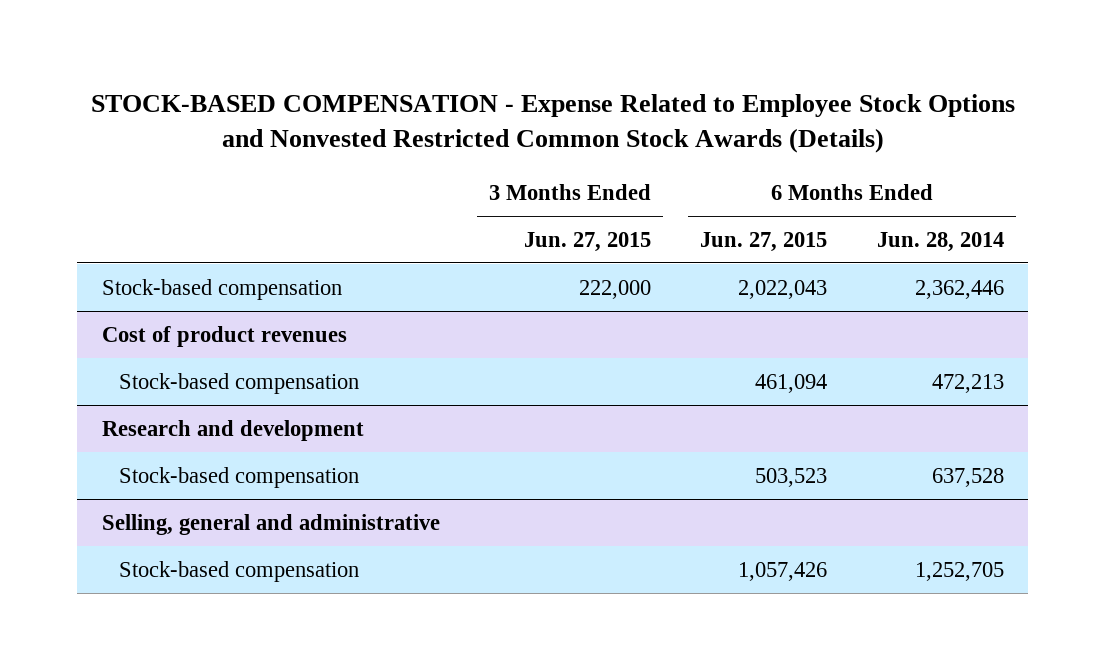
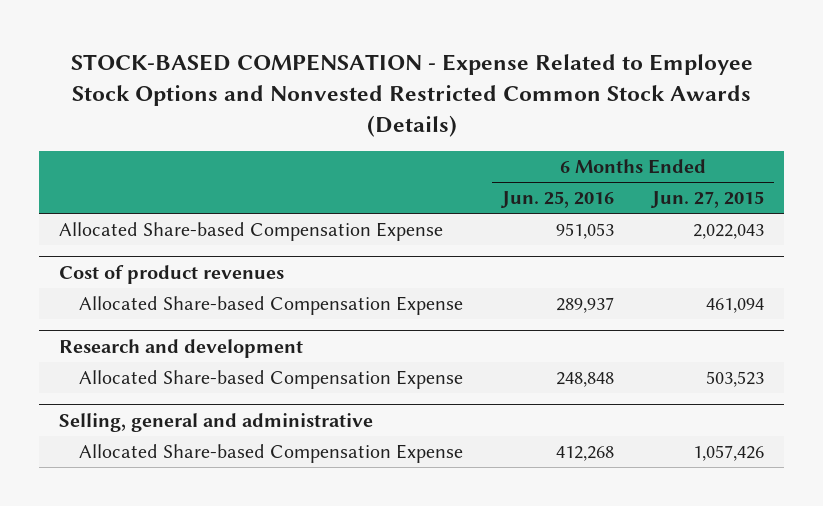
- | 3 Months Ended Jun. 27, 2015 | 6 Months Ended Jun. 27, 2015 | 6 Months Ended Jun. 28, 2014
+ | 6 Months Ended Jun. 25, 2016 | 6 Months Ended Jun. 27, 2015
- Stock-based compensation | 222,000 | 2,022,043 | 2,362,446
+ Allocated Share-based Compensation Expense | 951,053 | 2,022,043
@ Cost of product revenues
- Stock-based compensation | | 461,094 | 472,213
+ Allocated Share-based Compensation Expense | 289,937 | 461,094
@ Research and development
- Stock-based compensation | | 503,523 | 637,528
+ Allocated Share-based Compensation Expense | 248,848 | 503,523
@ Selling, general and administrative
- Stock-based compensation | | 1,057,426 | 1,252,705
+ Allocated Share-based Compensation Expense | 412,268 | 1,057,426

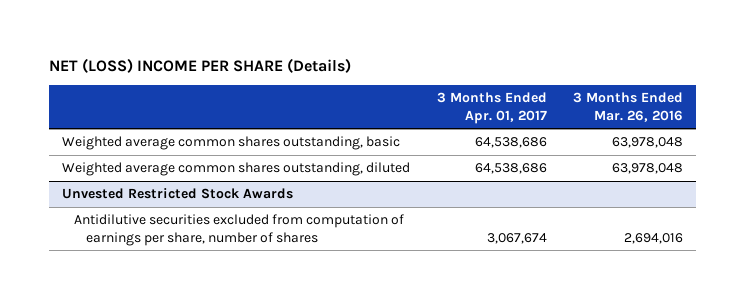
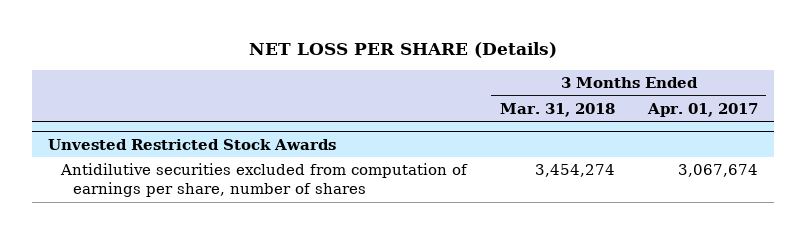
- NET (LOSS) INCOME PER SHARE (Details)
+ NET LOSS PER SHARE (Details)
- | 3 Months Ended Apr. 01, 2017 | 3 Months Ended Mar. 26, 2016
+ | 3 Months Ended Mar. 31, 2018 | 3 Months Ended Apr. 01, 2017
- Weighted average common shares outstanding, basic | 64,538,686 | 63,978,048
- Weighted average common shares outstanding, diluted | 64,538,686 | 63,978,048

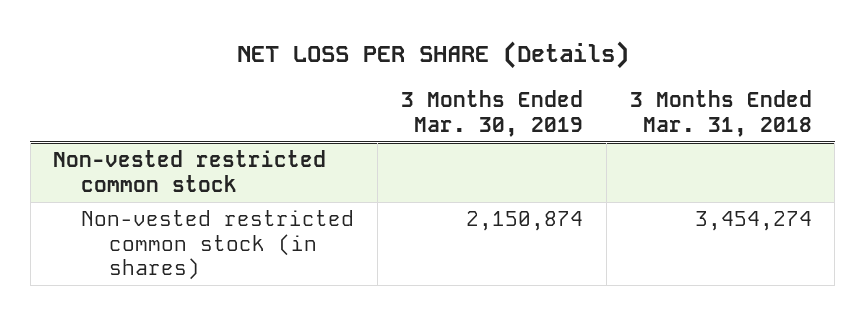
- | 3 Months Ended Mar. 31, 2018 | 3 Months Ended Apr. 01, 2017
+ | 3 Months Ended Mar. 30, 2019 | 3 Months Ended Mar. 31, 2018
- Unvested Restricted Stock Awards
- Antidilutive securities excluded from computation of earnings per share, number of shares | 3,454,274 | 3,067,674
+ Non-vested restricted common stock
+ Non-vested restricted common stock (in shares) | 2,150,874 | 3,454,274

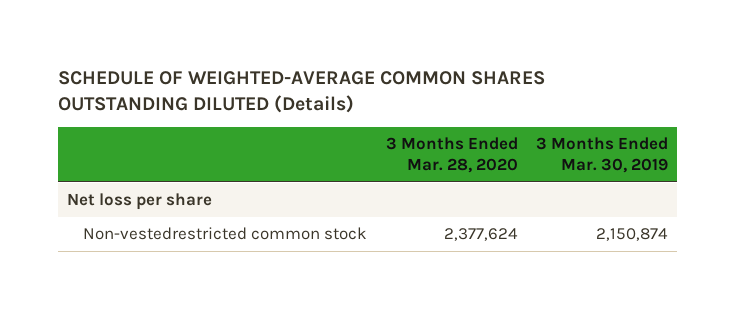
- NET LOSS PER SHARE (Details)
+ SCHEDULE OF WEIGHTED-AVERAGE COMMON SHARES OUTSTANDING DILUTED (Details)
- | 3 Months Ended Mar. 30, 2019 | 3 Months Ended Mar. 31, 2018
+ | 3 Months Ended Mar. 28, 2020 | 3 Months Ended Mar. 30, 2019
- Non-vested restricted common stock
- Non-vested restricted common stock (in shares) | 2,150,874 | 3,454,274
+ Net loss per share
+ Non-vestedrestricted common stock | 2,377,624 | 2,150,874

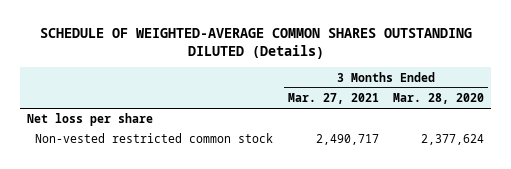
- | 3 Months Ended Mar. 28, 2020 | 3 Months Ended Mar. 30, 2019
+ | 3 Months Ended Mar. 27, 2021 | 3 Months Ended Mar. 28, 2020
- Non-vestedrestricted common stock | 2,377,624 | 2,150,874
+ Non-vested restricted common stock | 2,490,717 | 2,377,624

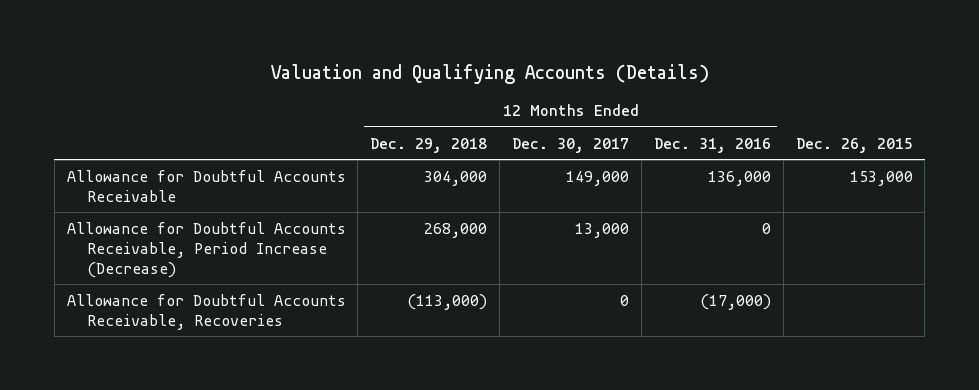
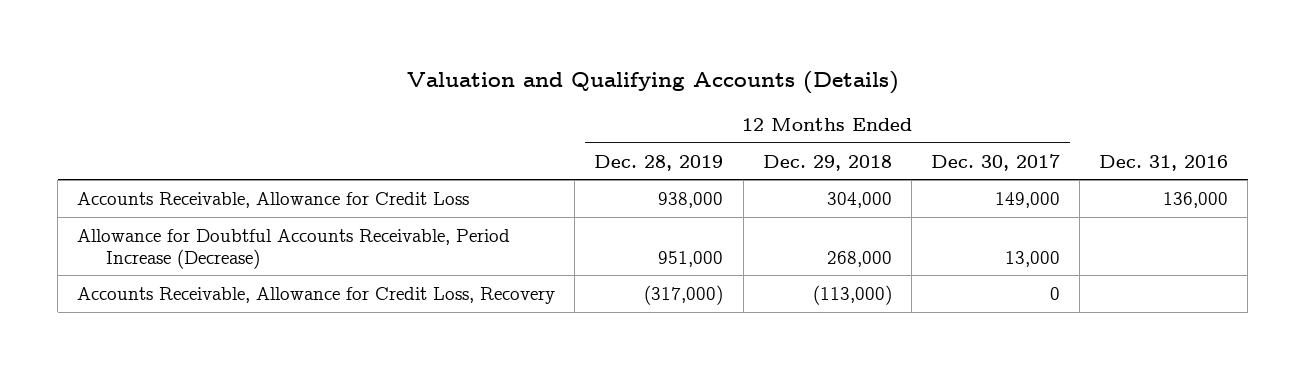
- | 12 Months Ended Dec. 29, 2018 | 12 Months Ended Dec. 30, 2017 | 12 Months Ended Dec. 31, 2016 | Dec. 26, 2015
+ | 12 Months Ended Dec. 28, 2019 | 12 Months Ended Dec. 29, 2018 | 12 Months Ended Dec. 30, 2017 | Dec. 31, 2016
- Allowance for Doubtful Accounts Receivable | 304,000 | 149,000 | 136,000 | 153,000
+ Accounts Receivable, Allowance for Credit Loss | 938,000 | 304,000 | 149,000 | 136,000
- Allowance for Doubtful Accounts Receivable, Recoveries | (113,000) | 0 | (17,000) |
+ Accounts Receivable, Allowance for Credit Loss, Recovery | (317,000) | (113,000) | 0 |

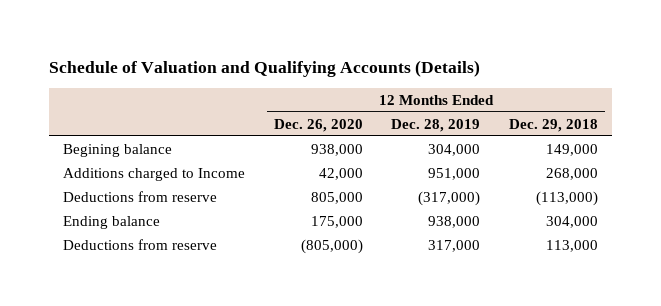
- Valuation and Qualifying Accounts (Details)
+ Schedule of Valuation and Qualifying Accounts (Details)
- | 12 Months Ended Dec. 28, 2019 | 12 Months Ended Dec. 29, 2018 | 12 Months Ended Dec. 30, 2017 | Dec. 31, 2016
+ | 12 Months Ended Dec. 26, 2020 | 12 Months Ended Dec. 28, 2019 | 12 Months Ended Dec. 29, 2018
- Accounts Receivable, Allowance for Credit Loss | 938,000 | 304,000 | 149,000 | 136,000
- Allowance for Doubtful Accounts Receivable, Period Increase (Decrease) | 951,000 | 268,000 | 13,000 |
- Accounts Receivable, Allowance for Credit Loss, Recovery | (317,000) | (113,000) | 0 |
+ Begining balance | 938,000 | 304,000 | 149,000
+ Additions charged to Income | 42,000 | 951,000 | 268,000
+ Deductions from reserve | 805,000 | (317,000) | (113,000)
+ Ending balance | 175,000 | 938,000 | 304,000
+ Deductions from reserve | (805,000) | 317,000 | 113,000

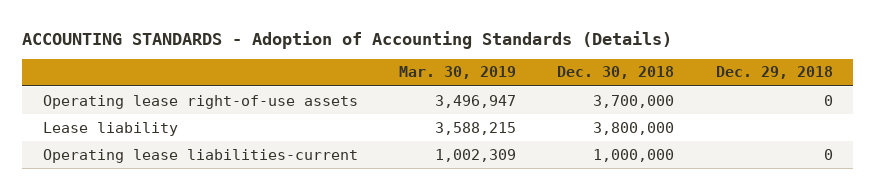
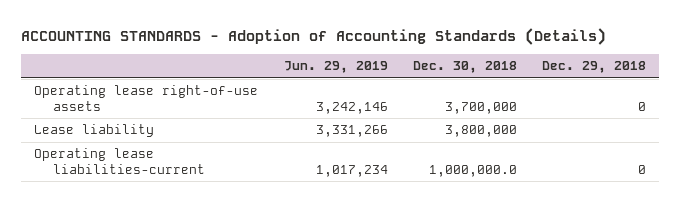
- | Mar. 30, 2019 | Dec. 30, 2018 | Dec. 29, 2018
+ | Jun. 29, 2019 | Dec. 30, 2018 | Dec. 29, 2018
- Operating lease liabilities-current | 1,002,309 | 1,000,000 | 0
+ Operating lease liabilities-current | 1,017,234 | 1,000,000.0 | 0

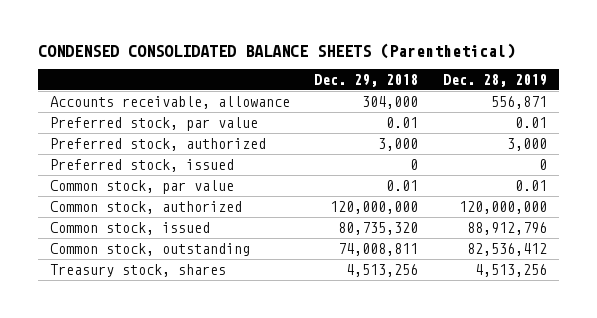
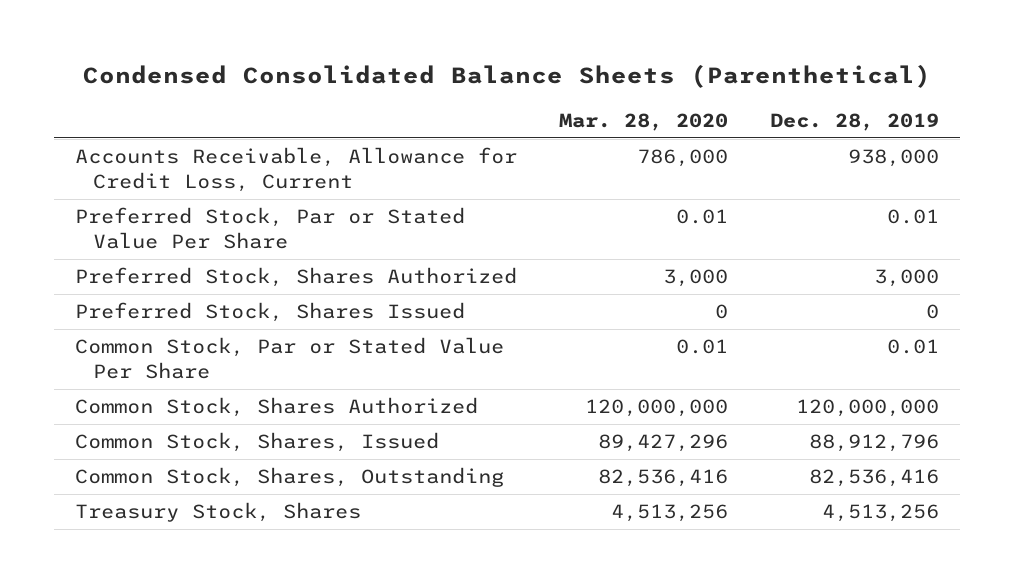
- CONDENSED CONSOLIDATED BALANCE SHEETS (Parenthetical)
+ Condensed Consolidated Balance Sheets (Parenthetical)
- | Dec. 29, 2018 | Dec. 28, 2019
+ | Mar. 28, 2020 | Dec. 28, 2019
- Accounts receivable, allowance | 304,000 | 556,871
- Preferred stock, par value | 0.01 | 0.01
- Preferred stock, authorized | 3,000 | 3,000
- Preferred stock, issued | 0 | 0
- Common stock, par value | 0.01 | 0.01
- Common stock, authorized | 120,000,000 | 120,000,000
- Common stock, issued | 80,735,320 | 88,912,796
- Common stock, outstanding | 74,008,811 | 82,536,412
- Treasury stock, shares | 4,513,256 | 4,513,256
+ Accounts Receivable, Allowance for Credit Loss, Current | 786,000 | 938,000
+ Preferred Stock, Par or Stated Value Per Share | 0.01 | 0.01
+ Preferred Stock, Shares Authorized | 3,000 | 3,000
+ Preferred Stock, Shares Issued | 0 | 0
+ Common Stock, Par or Stated Value Per Share | 0.01 | 0.01
+ Common Stock, Shares Authorized | 120,000,000 | 120,000,000
+ Common Stock, Shares, Issued | 89,427,296 | 88,912,796
+ Common Stock, Shares, Outstanding | 82,536,416 | 82,536,416
+ Treasury Stock, Shares | 4,513,256 | 4,513,256

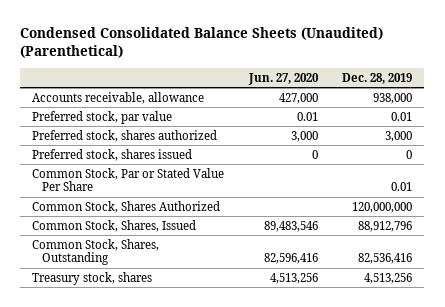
- Condensed Consolidated Balance Sheets (Parenthetical)
+ Condensed Consolidated Balance Sheets (Unaudited) (Parenthetical)
- | Mar. 28, 2020 | Dec. 28, 2019
+ | Jun. 27, 2020 | Dec. 28, 2019
- Accounts Receivable, Allowance for Credit Loss, Current | 786,000 | 938,000
- Preferred Stock, Par or Stated Value Per Share | 0.01 | 0.01
- Preferred Stock, Shares Authorized | 3,000 | 3,000
- Preferred Stock, Shares Issued | 0 | 0
+ Accounts receivable, allowance | 427,000 | 938,000
+ Preferred stock, par value | 0.01 | 0.01
+ Preferred stock, shares authorized | 3,000 | 3,000
+ Preferred stock, shares issued | 0 | 0
- Treasury Stock, Shares | 4,513,256 | 4,513,256
+ Treasury stock, shares | 4,513,256 | 4,513,256

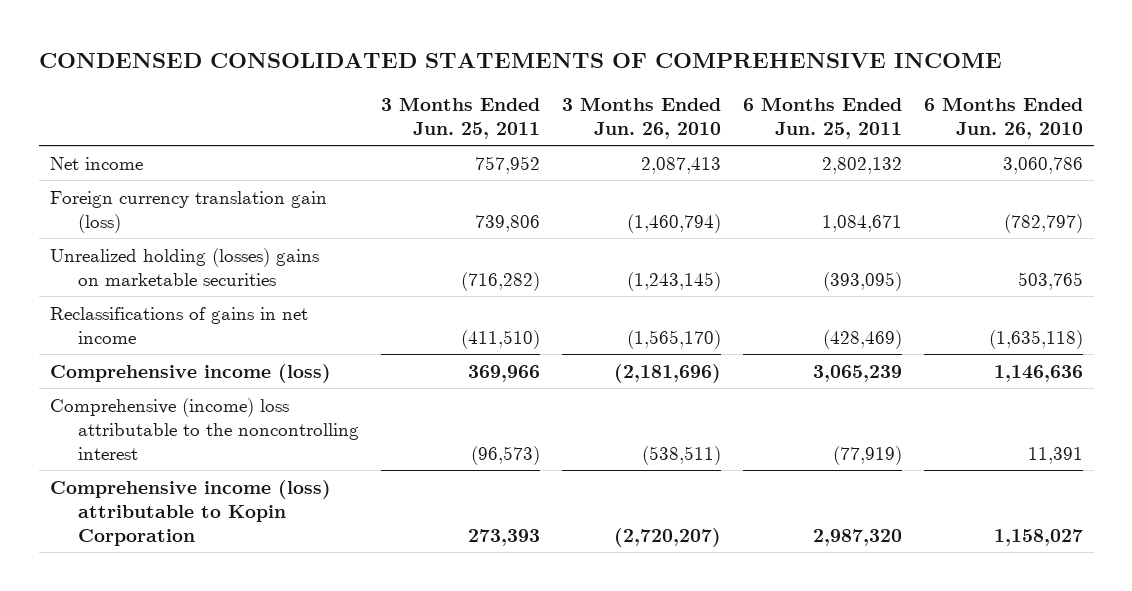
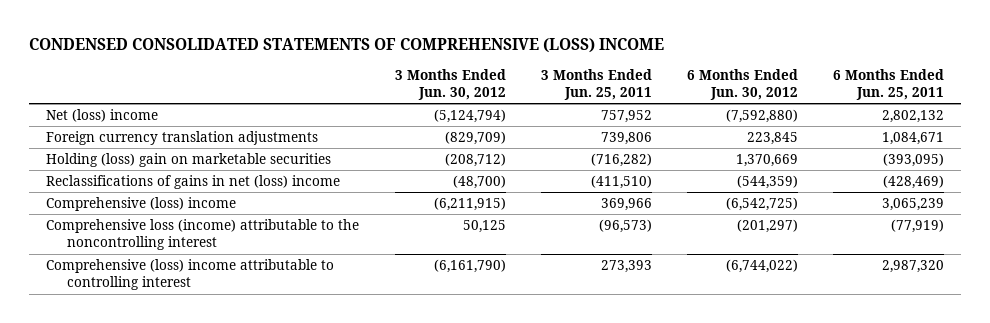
- CONDENSED CONSOLIDATED STATEMENTS OF COMPREHENSIVE INCOME
+ CONDENSED CONSOLIDATED STATEMENTS OF COMPREHENSIVE (LOSS) INCOME
- | 3 Months Ended Jun. 25, 2011 | 3 Months Ended Jun. 26, 2010 | 6 Months Ended Jun. 25, 2011 | 6 Months Ended Jun. 26, 2010
+ | 3 Months Ended Jun. 30, 2012 | 3 Months Ended Jun. 25, 2011 | 6 Months Ended Jun. 30, 2012 | 6 Months Ended Jun. 25, 2011
- Net income | 757,952 | 2,087,413 | 2,802,132 | 3,060,786
- Foreign currency translation gain (loss) | 739,806 | (1,460,794) | 1,084,671 | (782,797)
- Unrealized holding (losses) gains on marketable securities | (716,282) | (1,243,145) | (393,095) | 503,765
- Reclassifications of gains in net income | (411,510) | (1,565,170) | (428,469) | (1,635,118)
- Comprehensive income (loss) | 369,966 | (2,181,696) | 3,065,239 | 1,146,636
- Comprehensive (income) loss attributable to the noncontrolling interest | (96,573) | (538,511) | (77,919) | 11,391
- Comprehensive income (loss) attributable to Kopin Corporation | 273,393 | (2,720,207) | 2,987,320 | 1,158,027
+ Net (loss) income | (5,124,794) | 757,952 | (7,592,880) | 2,802,132
+ Foreign currency translation adjustments | (829,709) | 739,806 | 223,845 | 1,084,671
+ Holding (loss) gain on marketable securities | (208,712) | (716,282) | 1,370,669 | (393,095)
+ Reclassifications of gains in net (loss) income | (48,700) | (411,510) | (544,359) | (428,469)
+ Comprehensive (loss) income | (6,211,915) | 369,966 | (6,542,725) | 3,065,239
+ Comprehensive loss (income) attributable to the noncontrolling interest | 50,125 | (96,573) | (201,297) | (77,919)
+ Comprehensive (loss) income attributable to controlling interest | (6,161,790) | 273,393 | (6,744,022) | 2,987,320

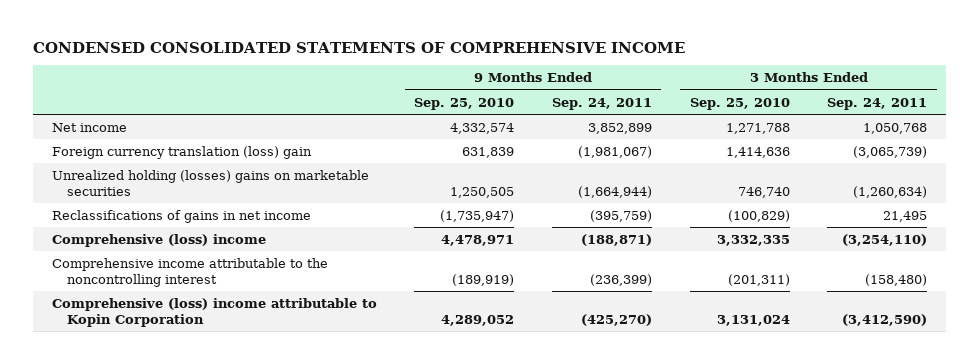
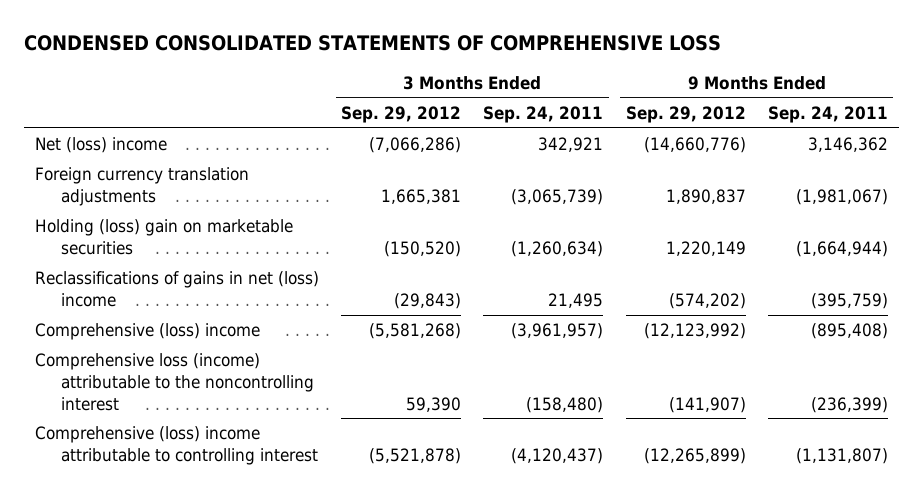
- CONDENSED CONSOLIDATED STATEMENTS OF COMPREHENSIVE INCOME
+ CONDENSED CONSOLIDATED STATEMENTS OF COMPREHENSIVE LOSS
- | 9 Months Ended Sep. 25, 2010 | 9 Months Ended Sep. 24, 2011 | 3 Months Ended Sep. 25, 2010 | 3 Months Ended Sep. 24, 2011
+ | 3 Months Ended Sep. 29, 2012 | 3 Months Ended Sep. 24, 2011 | 9 Months Ended Sep. 29, 2012 | 9 Months Ended Sep. 24, 2011
- Net income | 4,332,574 | 3,852,899 | 1,271,788 | 1,050,768
- Foreign currency translation (loss) gain | 631,839 | (1,981,067) | 1,414,636 | (3,065,739)
- Unrealized holding (losses) gains on marketable securities | 1,250,505 | (1,664,944) | 746,740 | (1,260,634)
- Reclassifications of gains in net income | (1,735,947) | (395,759) | (100,829) | 21,495
- Comprehensive (loss) income | 4,478,971 | (188,871) | 3,332,335 | (3,254,110)
- Comprehensive income attributable to the noncontrolling interest | (189,919) | (236,399) | (201,311) | (158,480)
- Comprehensive (loss) income attributable to Kopin Corporation | 4,289,052 | (425,270) | 3,131,024 | (3,412,590)
+ Net (loss) income | (7,066,286) | 342,921 | (14,660,776) | 3,146,362
+ Foreign currency translation adjustments | 1,665,381 | (3,065,739) | 1,890,837 | (1,981,067)
+ Holding (loss) gain on marketable securities | (150,520) | (1,260,634) | 1,220,149 | (1,664,944)
+ Reclassifications of gains in net (loss) income | (29,843) | 21,495 | (574,202) | (395,759)
+ Comprehensive (loss) income | (5,581,268) | (3,961,957) | (12,123,992) | (895,408)
+ Comprehensive loss (income) attributable to the noncontrolling interest | 59,390 | (158,480) | (141,907) | (236,399)
+ Comprehensive (loss) income attributable to controlling interest | (5,521,878) | (4,120,437) | (12,265,899) | (1,131,807)

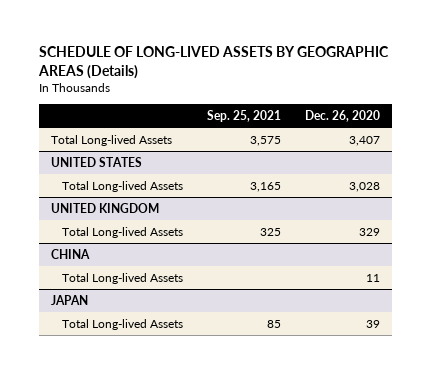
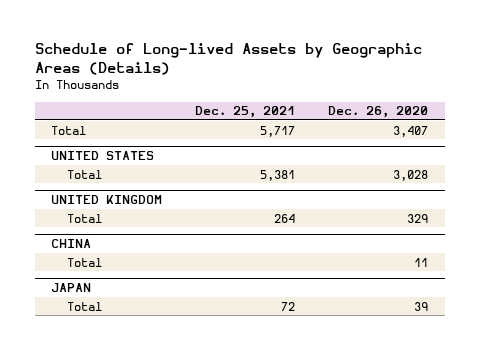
- SCHEDULE OF LONG-LIVED ASSETS BY GEOGRAPHIC AREAS (Details)
+ Schedule of Long-lived Assets by Geographic Areas (Details)
- | Sep. 25, 2021 | Dec. 26, 2020
+ | Dec. 25, 2021 | Dec. 26, 2020
- Total Long-lived Assets | 3,575 | 3,407
+ Total | 5,717 | 3,407
@ UNITED STATES
- Total Long-lived Assets | 3,165 | 3,028
+ Total | 5,381 | 3,028
@ UNITED KINGDOM
- Total Long-lived Assets | 325 | 329
+ Total | 264 | 329
@ CHINA
- Total Long-lived Assets | | 11
+ Total | | 11
@ JAPAN
- Total Long-lived Assets | 85 | 39
+ Total | 72 | 39

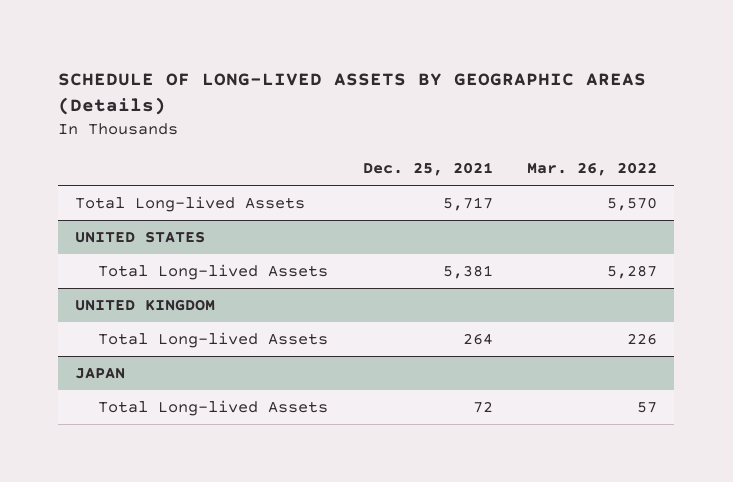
- Schedule of Long-lived Assets by Geographic Areas (Details)
+ SCHEDULE OF LONG-LIVED ASSETS BY GEOGRAPHIC AREAS (Details)
- | Dec. 25, 2021 | Dec. 26, 2020
+ | Dec. 25, 2021 | Mar. 26, 2022
- Total | 5,717 | 3,407
+ Total Long-lived Assets | 5,717 | 5,570
@ UNITED STATES
- Total | 5,381 | 3,028
+ Total Long-lived Assets | 5,381 | 5,287
@ UNITED KINGDOM
- Total | 264 | 329
- CHINA
- Total | | 11
@ UNITED KINGDOM
+ Total Long-lived Assets | 264 | 226
@ JAPAN
- Total | 72 | 39
+ Total Long-lived Assets | 72 | 57

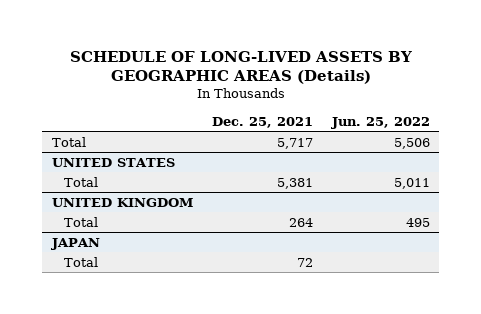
- | Dec. 25, 2021 | Mar. 26, 2022
+ | Dec. 25, 2021 | Jun. 25, 2022
- Total Long-lived Assets | 5,717 | 5,570
+ Total | 5,717 | 5,506
@ UNITED STATES
- Total Long-lived Assets | 5,381 | 5,287
+ Total | 5,381 | 5,011
@ UNITED KINGDOM
- Total Long-lived Assets | 264 | 226
+ Total | 264 | 495
@ JAPAN
- Total Long-lived Assets | 72 | 57
+ Total | 72 |

